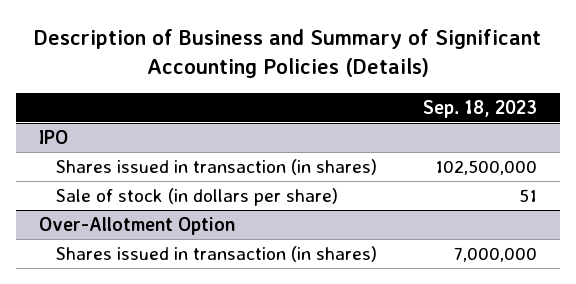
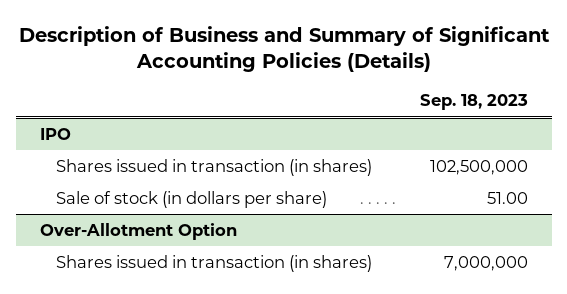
@ IPO
- Sale of stock (in dollars per share) | 51
+ Sale of stock (in dollars per share) | 51.00

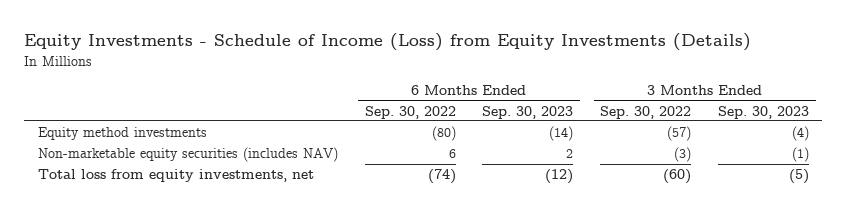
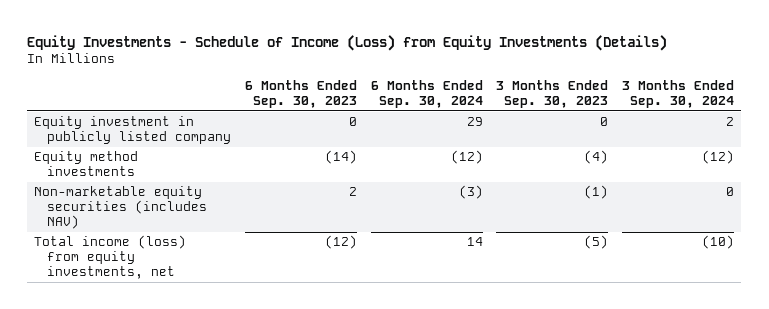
- | 6 Months Ended Sep. 30, 2022 | 6 Months Ended Sep. 30, 2023 | 3 Months Ended Sep. 30, 2022 | 3 Months Ended Sep. 30, 2023
+ | 6 Months Ended Sep. 30, 2023 | 6 Months Ended Sep. 30, 2024 | 3 Months Ended Sep. 30, 2023 | 3 Months Ended Sep. 30, 2024
+ Equity investment in publicly listed company | 0 | 29 | 0 | 2
- Total loss from equity investments, net | (74) | (12) | (60) | (5)
+ Total income (loss) from equity investments, net | (12) | 14 | (5) | (10)

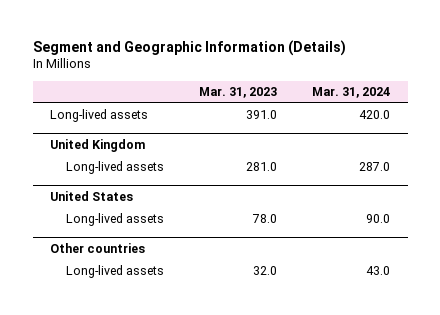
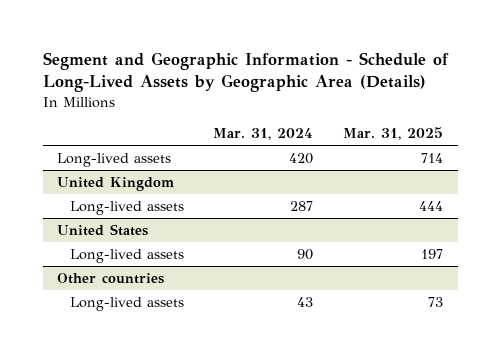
- Segment and Geographic Information (Details)
+ Segment and Geographic Information - Schedule of Long-Lived Assets by Geographic Area (Details)
- | Mar. 31, 2023 | Mar. 31, 2024
+ | Mar. 31, 2024 | Mar. 31, 2025
- Long-lived assets | 391.0 | 420.0
+ Long-lived assets | 420 | 714
@ United Kingdom
- Long-lived assets | 281.0 | 287.0
+ Long-lived assets | 287 | 444
@ United States
- Long-lived assets | 78.0 | 90.0
+ Long-lived assets | 90 | 197
@ Other countries
- Long-lived assets | 32.0 | 43.0
+ Long-lived assets | 43 | 73

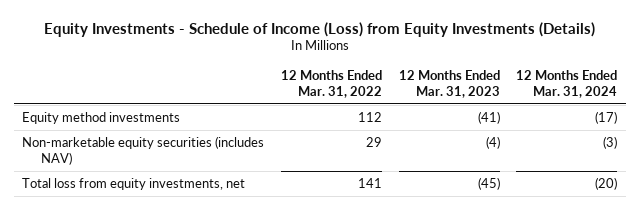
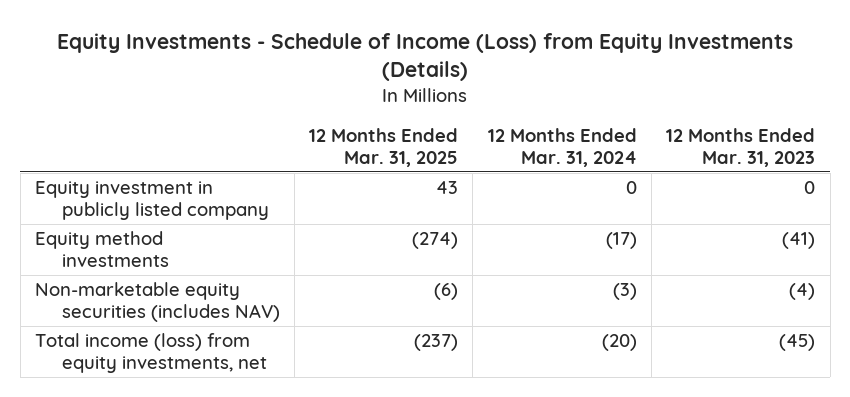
- | 12 Months Ended Mar. 31, 2022 | 12 Months Ended Mar. 31, 2023 | 12 Months Ended Mar. 31, 2024
+ | 12 Months Ended Mar. 31, 2025 | 12 Months Ended Mar. 31, 2024 | 12 Months Ended Mar. 31, 2023
+ Equity investment in publicly listed company | 43 | 0 | 0
- Total loss from equity investments, net | 141 | (45) | (20)
+ Total income (loss) from equity investments, net | (237) | (20) | (45)

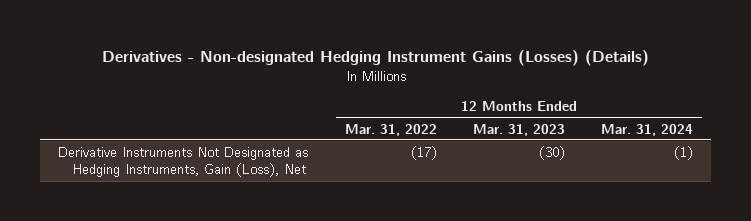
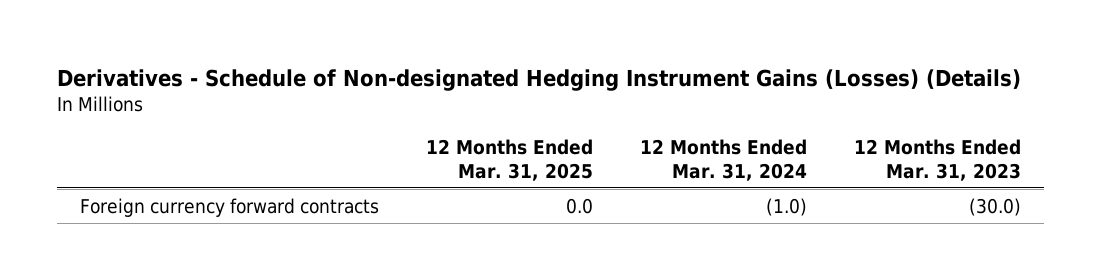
- Derivatives - Non-designated Hedging Instrument Gains (Losses) (Details)
+ Derivatives - Schedule of Non-designated Hedging Instrument Gains (Losses) (Details)
- | 12 Months Ended Mar. 31, 2022 | 12 Months Ended Mar. 31, 2023 | 12 Months Ended Mar. 31, 2024
+ | 12 Months Ended Mar. 31, 2025 | 12 Months Ended Mar. 31, 2024 | 12 Months Ended Mar. 31, 2023
- Derivative Instruments Not Designated as Hedging Instruments, Gain (Loss), Net | (17) | (30) | (1)
+ Foreign currency forward contracts | 0.0 | (1.0) | (30.0)

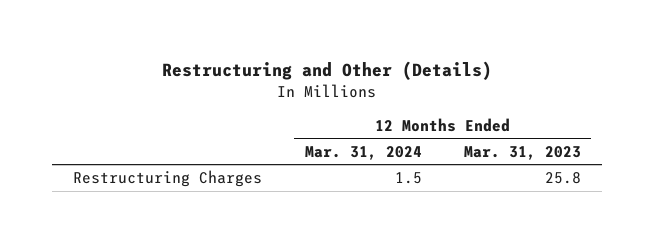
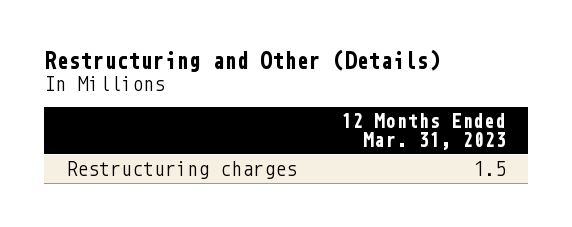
- | 12 Months Ended Mar. 31, 2024 | 12 Months Ended Mar. 31, 2023
+ | 12 Months Ended Mar. 31, 2023
- Restructuring Charges | 1.5 | 25.8
+ Restructuring charges | 1.5

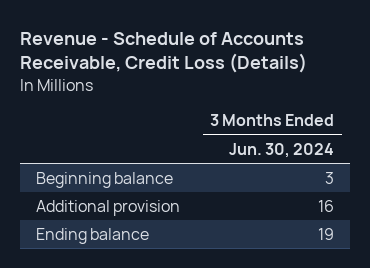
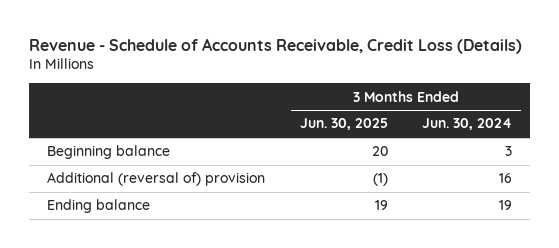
- | 3 Months Ended Jun. 30, 2024
+ | 3 Months Ended Jun. 30, 2025 | 3 Months Ended Jun. 30, 2024
- Additional provision | 16
+ Additional (reversal of) provision | (1) | 16

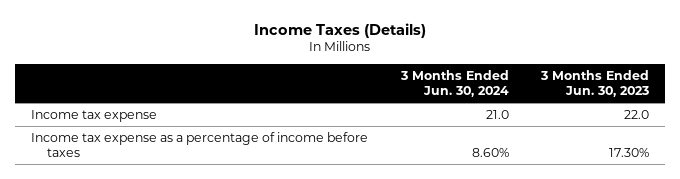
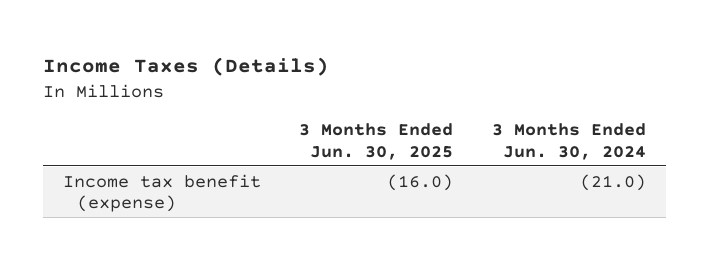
- | 3 Months Ended Jun. 30, 2024 | 3 Months Ended Jun. 30, 2023
+ | 3 Months Ended Jun. 30, 2025 | 3 Months Ended Jun. 30, 2024
- Income tax expense | 21.0 | 22.0
- Income tax expense as a percentage of income before taxes | 8.60% | 17.30%
+ Income tax benefit (expense) | (16.0) | (21.0)

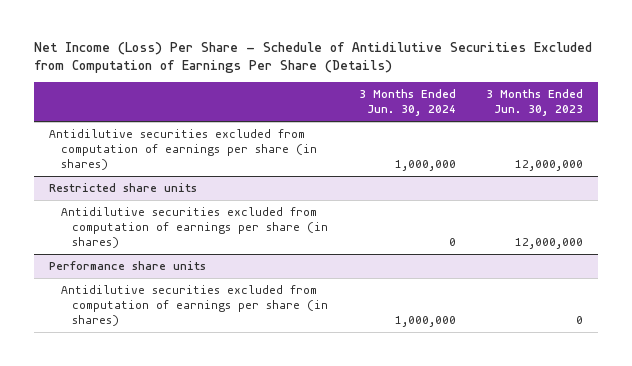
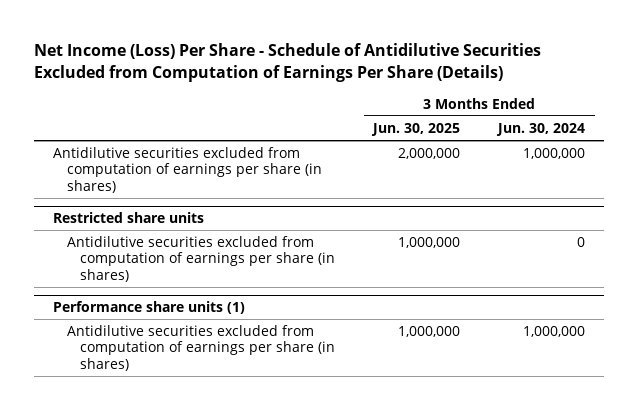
- | 3 Months Ended Jun. 30, 2024 | 3 Months Ended Jun. 30, 2023
+ | 3 Months Ended Jun. 30, 2025 | 3 Months Ended Jun. 30, 2024
- Performance share units
+ Performance share units (1)

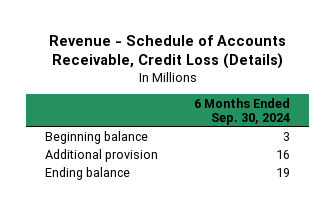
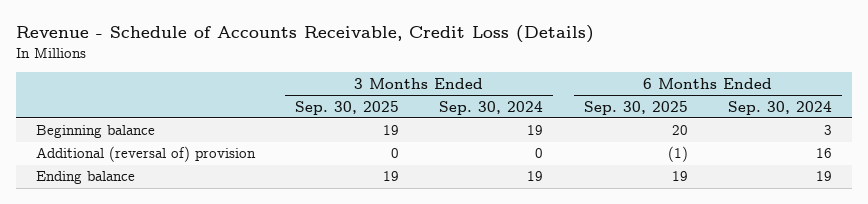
- | 6 Months Ended Sep. 30, 2024
+ | 3 Months Ended Sep. 30, 2025 | 3 Months Ended Sep. 30, 2024 | 6 Months Ended Sep. 30, 2025 | 6 Months Ended Sep. 30, 2024
- Additional provision | 16
+ Additional (reversal of) provision | 0 | 0 | (1) | 16

